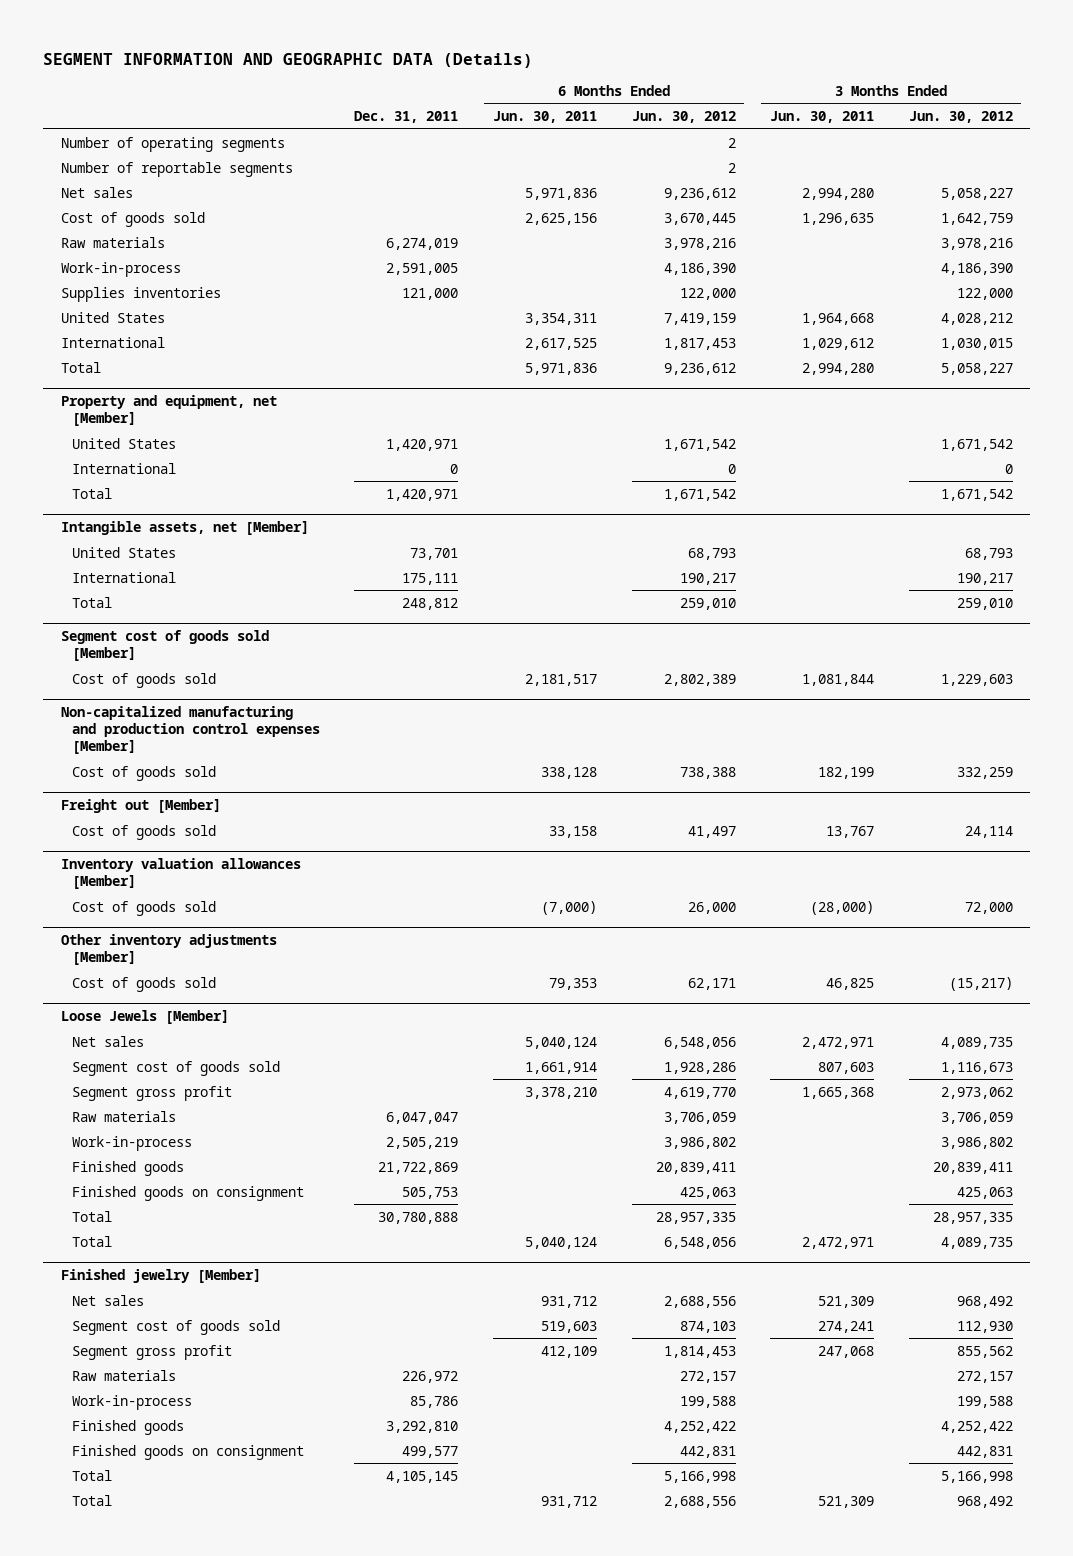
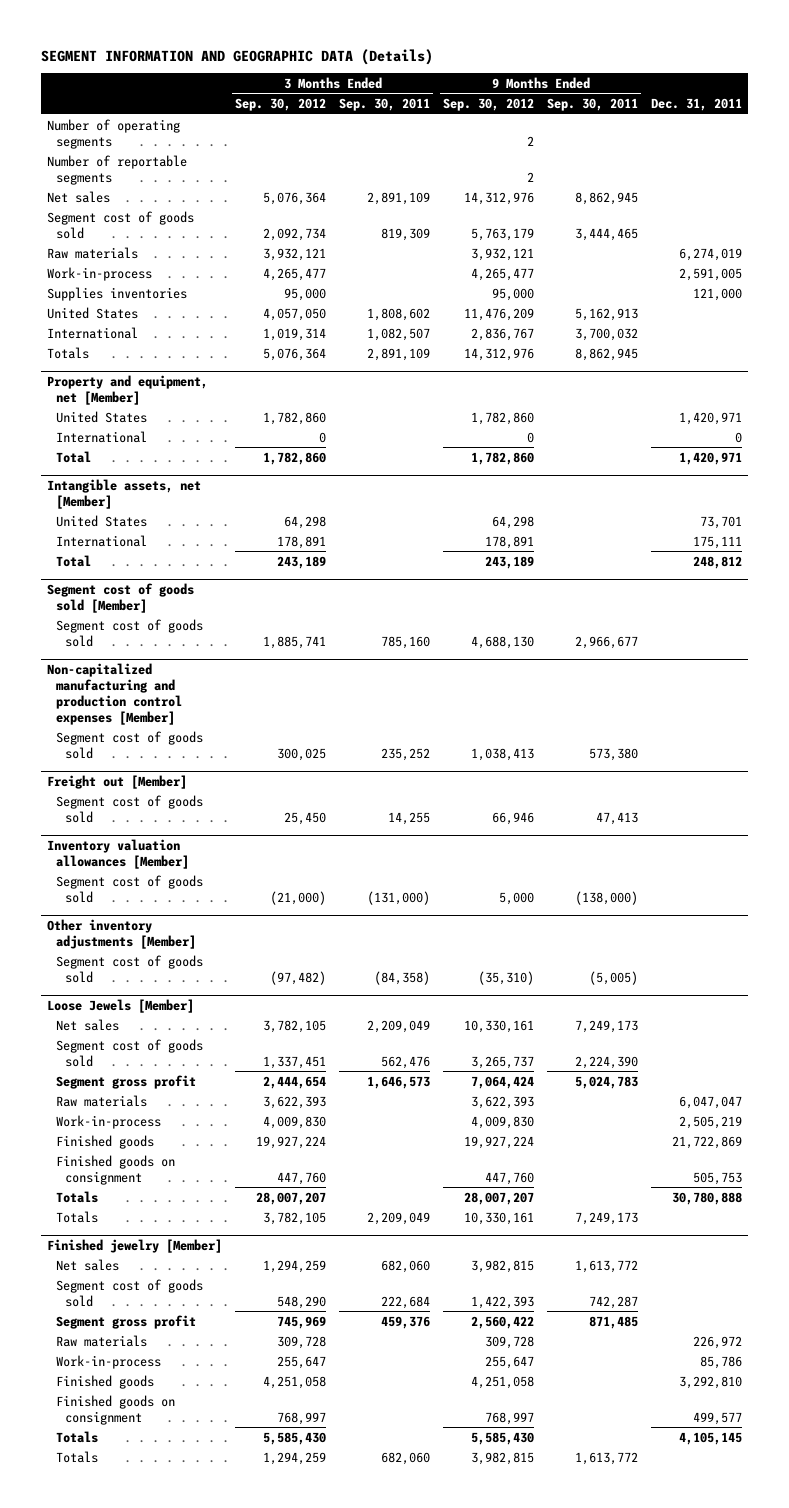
- | Dec. 31, 2011 | 6 Months Ended Jun. 30, 2011 | 6 Months Ended Jun. 30, 2012 | 3 Months Ended Jun. 30, 2011 | 3 Months Ended Jun. 30, 2012
+ | 3 Months Ended Sep. 30, 2012 | 3 Months Ended Sep. 30, 2011 | 9 Months Ended Sep. 30, 2012 | 9 Months Ended Sep. 30, 2011 | Dec. 31, 2011
- Cost of goods sold | | 2,625,156 | 3,670,445 | 1,296,635 | 1,642,759
+ Segment cost of goods sold | 2,092,734 | 819,309 | 5,763,179 | 3,444,465 |
- Total | | 5,971,836 | 9,236,612 | 2,994,280 | 5,058,227
+ Totals | 5,076,364 | 2,891,109 | 14,312,976 | 8,862,945 |
@ Segment cost of goods sold [Member]
- Cost of goods sold | | 2,181,517 | 2,802,389 | 1,081,844 | 1,229,603
+ Segment cost of goods sold | 1,885,741 | 785,160 | 4,688,130 | 2,966,677 |
@ Non-capitalized manufacturing and production control expenses [Member]
- Cost of goods sold | | 338,128 | 738,388 | 182,199 | 332,259
+ Segment cost of goods sold | 300,025 | 235,252 | 1,038,413 | 573,380 |
@ Freight out [Member]
- Cost of goods sold | | 33,158 | 41,497 | 13,767 | 24,114
+ Segment cost of goods sold | 25,450 | 14,255 | 66,946 | 47,413 |
@ Inventory valuation allowances [Member]
- Cost of goods sold | | (7,000) | 26,000 | (28,000) | 72,000
+ Segment cost of goods sold | (21,000) | (131,000) | 5,000 | (138,000) |
@ Other inventory adjustments [Member]
- Cost of goods sold | | 79,353 | 62,171 | 46,825 | (15,217)
+ Segment cost of goods sold | (97,482) | (84,358) | (35,310) | (5,005) |
@ Loose Jewels [Member]
- Total | 30,780,888 | | 28,957,335 | | 28,957,335
- Total | | 5,040,124 | 6,548,056 | 2,472,971 | 4,089,735
+ Totals | 28,007,207 | | 28,007,207 | | 30,780,888
+ Totals | 3,782,105 | 2,209,049 | 10,330,161 | 7,249,173 |
@ Finished jewelry [Member]
- Total | 4,105,145 | | 5,166,998 | | 5,166,998
- Total | | 931,712 | 2,688,556 | 521,309 | 968,492
+ Totals | 5,585,430 | | 5,585,430 | | 4,105,145
+ Totals | 1,294,259 | 682,060 | 3,982,815 | 1,613,772 |

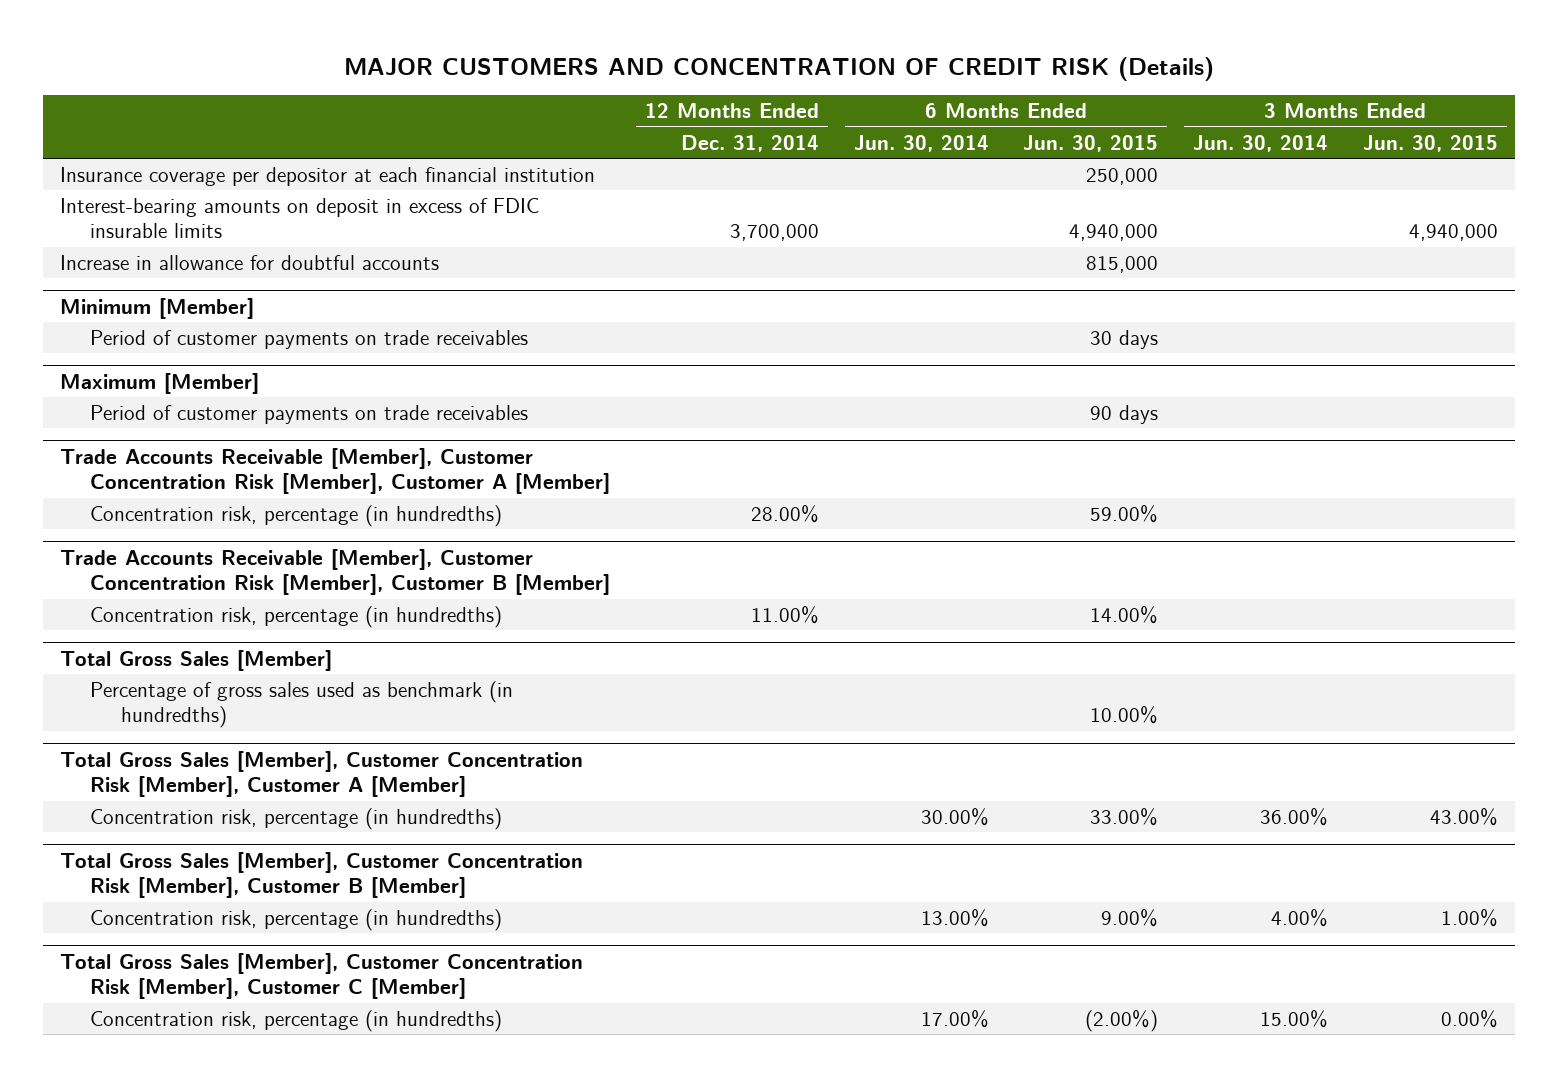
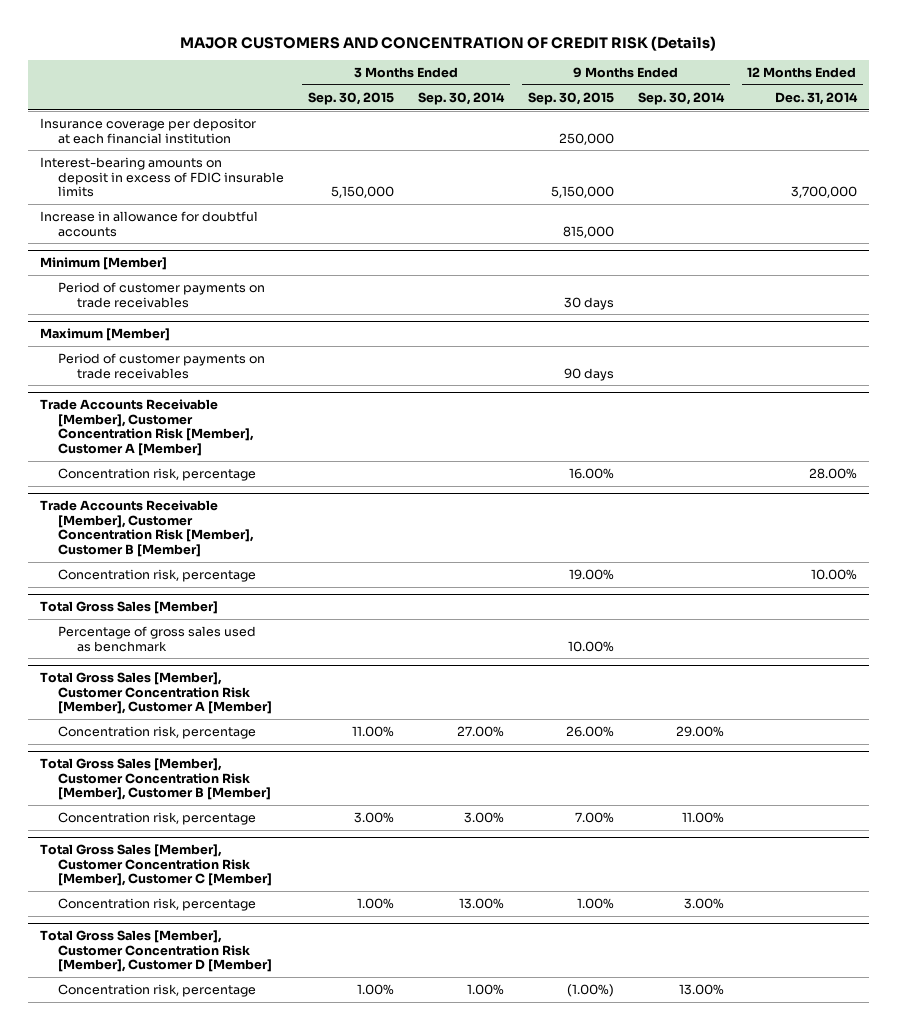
- | 12 Months Ended Dec. 31, 2014 | 6 Months Ended Jun. 30, 2014 | 6 Months Ended Jun. 30, 2015 | 3 Months Ended Jun. 30, 2014 | 3 Months Ended Jun. 30, 2015
+ | 3 Months Ended Sep. 30, 2015 | 3 Months Ended Sep. 30, 2014 | 9 Months Ended Sep. 30, 2015 | 9 Months Ended Sep. 30, 2014 | 12 Months Ended Dec. 31, 2014
@ Trade Accounts Receivable [Member], Customer Concentration Risk [Member], Customer A [Member]
- Concentration risk, percentage (in hundredths) | 28.00% | | 59.00% | |
+ Concentration risk, percentage | | | 16.00% | | 28.00%
@ Trade Accounts Receivable [Member], Customer Concentration Risk [Member], Customer B [Member]
- Concentration risk, percentage (in hundredths) | 11.00% | | 14.00% | |
+ Concentration risk, percentage | | | 19.00% | | 10.00%
@ Total Gross Sales [Member]
- Percentage of gross sales used as benchmark (in hundredths) | | | 10.00% | |
+ Percentage of gross sales used as benchmark | | | 10.00% | |
@ Total Gross Sales [Member], Customer Concentration Risk [Member], Customer A [Member]
- Concentration risk, percentage (in hundredths) | | 30.00% | 33.00% | 36.00% | 43.00%
+ Concentration risk, percentage | 11.00% | 27.00% | 26.00% | 29.00% |
@ Total Gross Sales [Member], Customer Concentration Risk [Member], Customer B [Member]
- Concentration risk, percentage (in hundredths) | | 13.00% | 9.00% | 4.00% | 1.00%
+ Concentration risk, percentage | 3.00% | 3.00% | 7.00% | 11.00% |
@ Total Gross Sales [Member], Customer Concentration Risk [Member], Customer C [Member]
- Concentration risk, percentage (in hundredths) | | 17.00% | (2.00%) | 15.00% | 0.00%
+ Concentration risk, percentage | 1.00% | 13.00% | 1.00% | 3.00% |
+ Total Gross Sales [Member], Customer Concentration Risk [Member], Customer D [Member]
+ Concentration risk, percentage | 1.00% | 1.00% | (1.00%) | 13.00% |

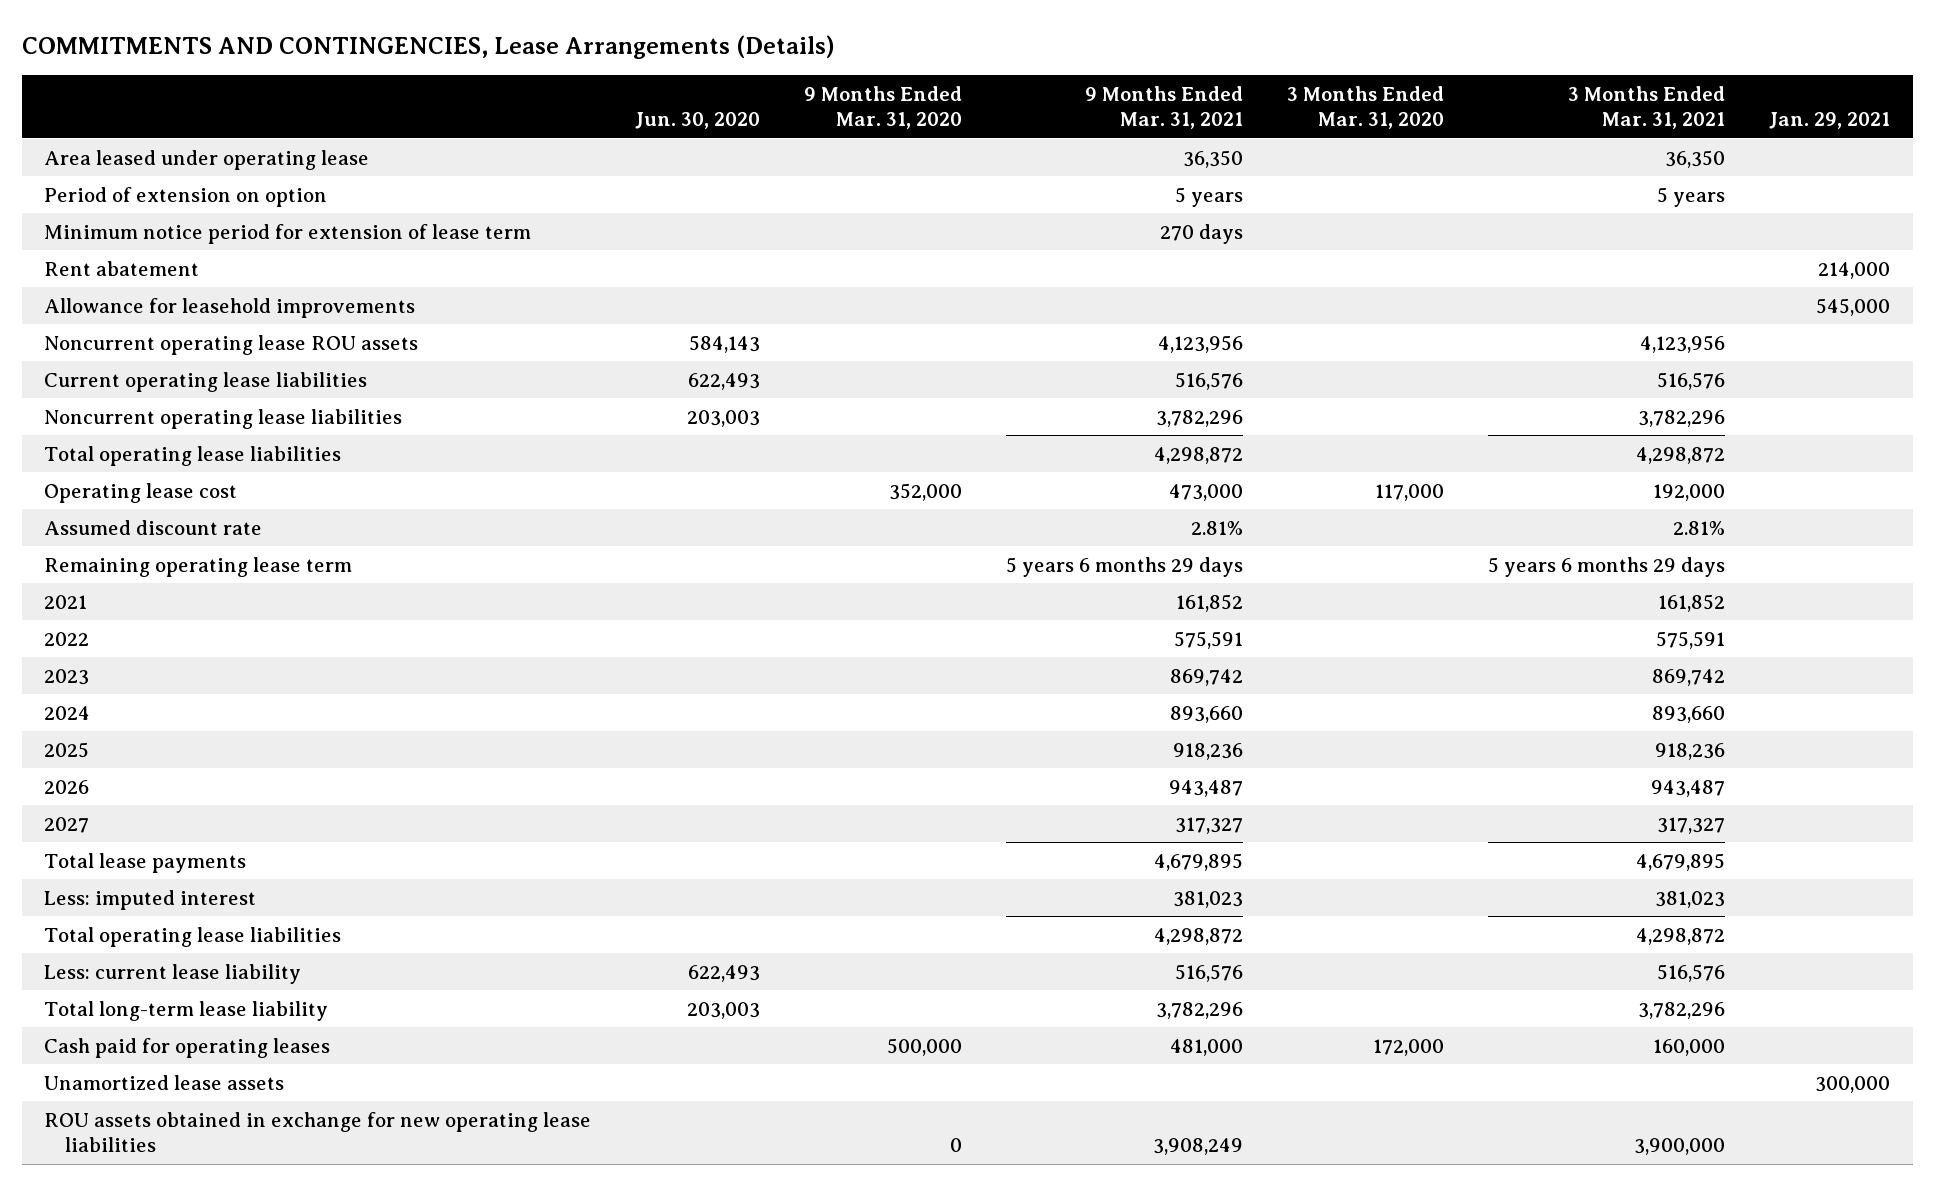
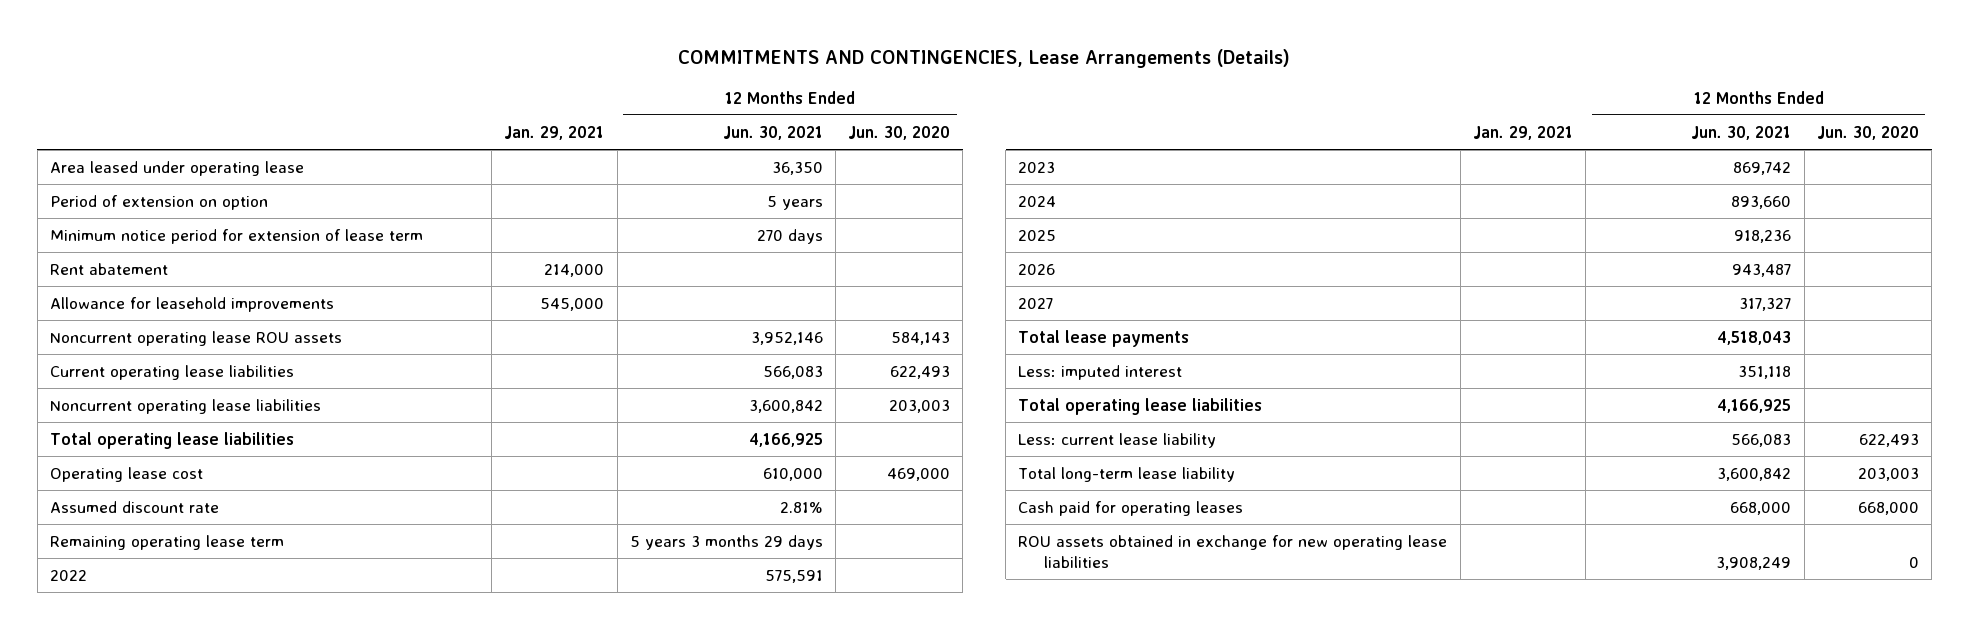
- | Jun. 30, 2020 | 9 Months Ended Mar. 31, 2020 | 9 Months Ended Mar. 31, 2021 | 3 Months Ended Mar. 31, 2020 | 3 Months Ended Mar. 31, 2021 | Jan. 29, 2021
+ | Jan. 29, 2021 | 12 Months Ended Jun. 30, 2021 | 12 Months Ended Jun. 30, 2020
- 2021 | | | 161,852 | | 161,852 |
- Unamortized lease assets | | | | | | 300,000

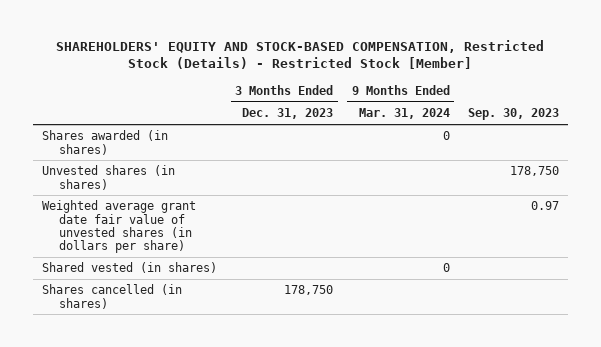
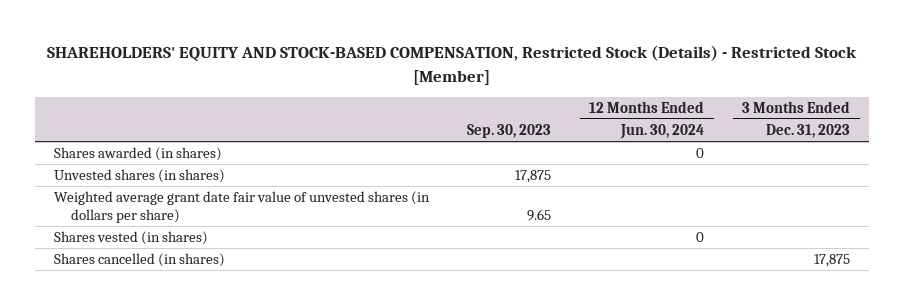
- | 3 Months Ended Dec. 31, 2023 | 9 Months Ended Mar. 31, 2024 | Sep. 30, 2023
+ | Sep. 30, 2023 | 12 Months Ended Jun. 30, 2024 | 3 Months Ended Dec. 31, 2023
- Unvested shares (in shares) | | | 178,750
- Weighted average grant date fair value of unvested shares (in dollars per share) | | | 0.97
- Shared vested (in shares) | | 0 |
- Shares cancelled (in shares) | 178,750 | |
+ Unvested shares (in shares) | 17,875 | |
+ Weighted average grant date fair value of unvested shares (in dollars per share) | 9.65 | |
+ Shares vested (in shares) | | 0 |
+ Shares cancelled (in shares) | | | 17,875

